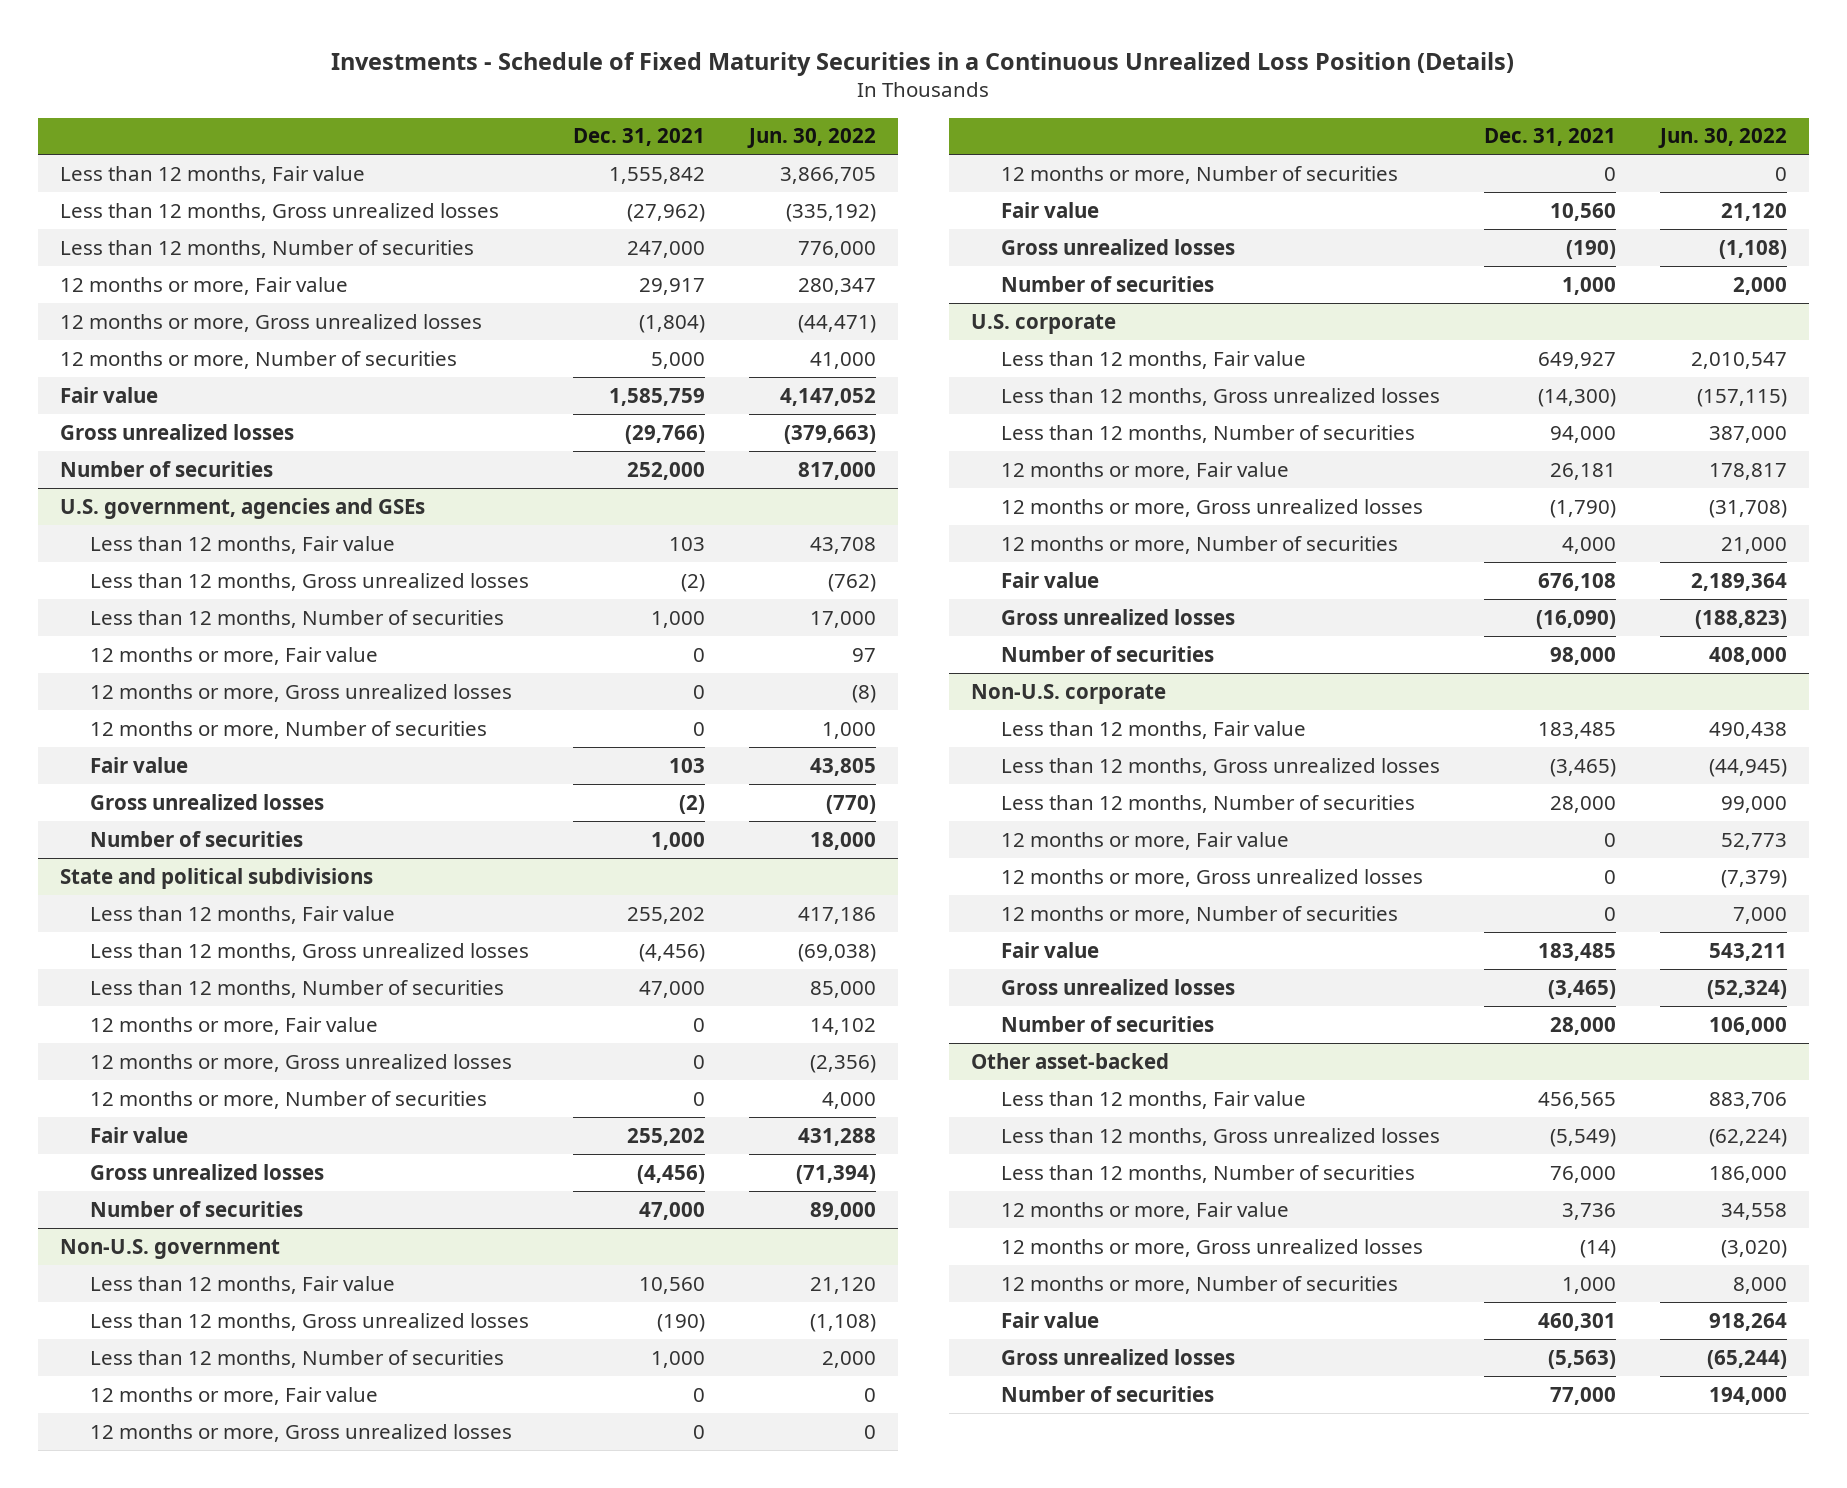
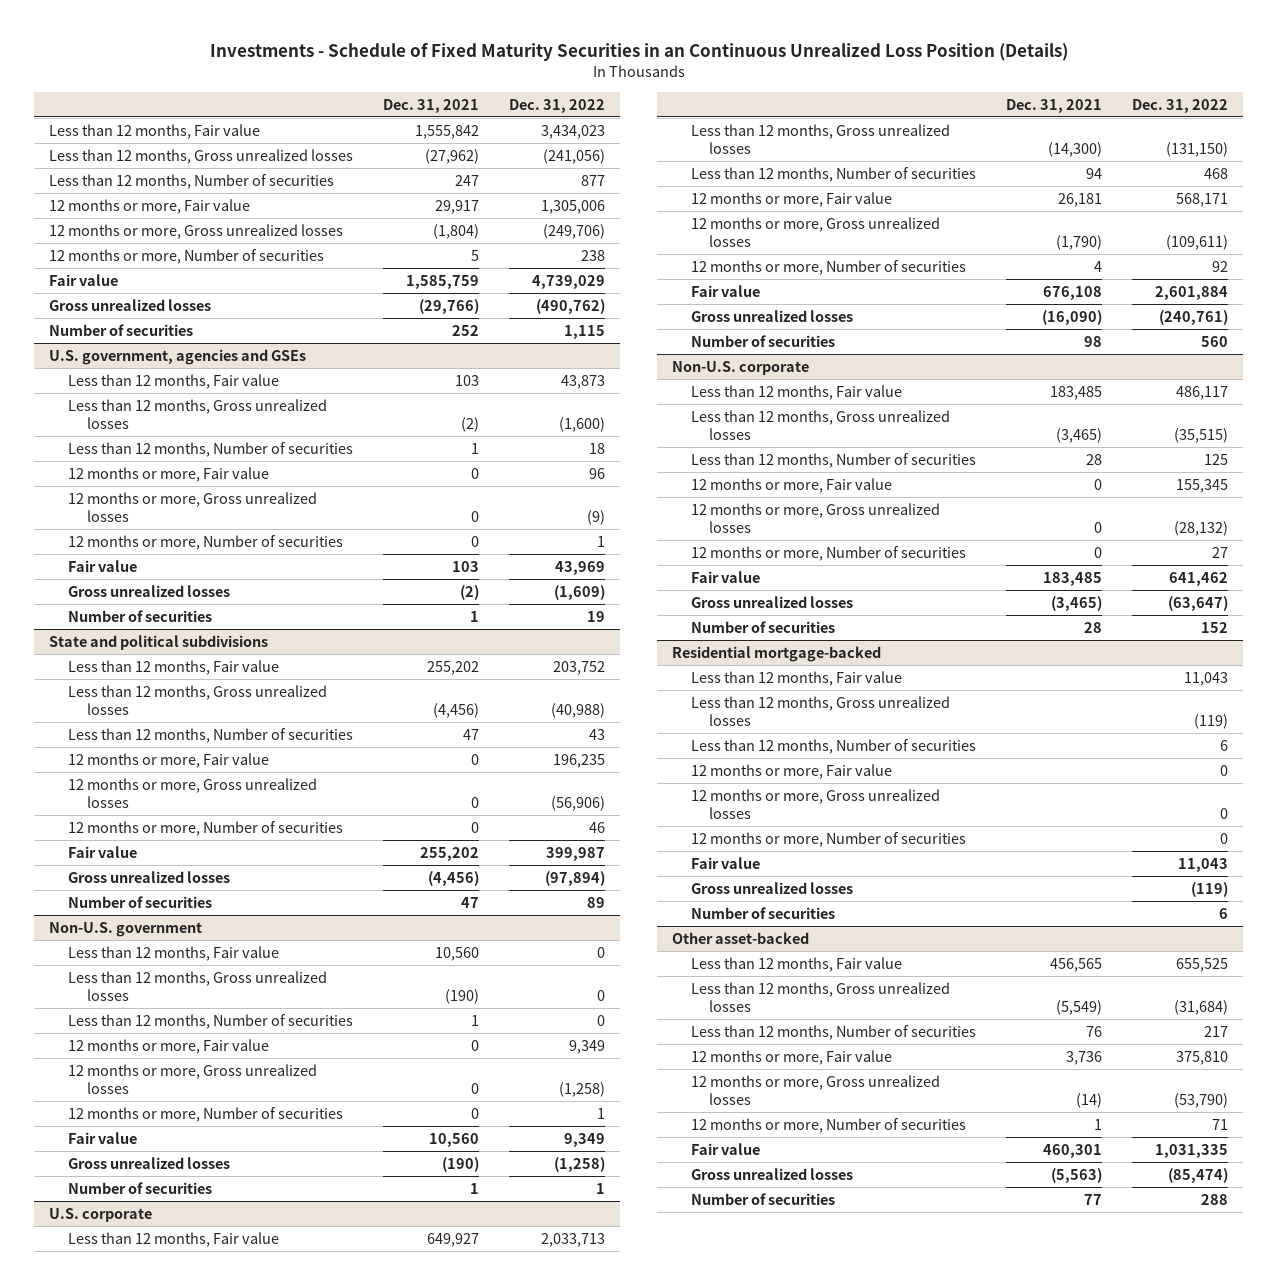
- Investments - Schedule of Fixed Maturity Securities in a Continuous Unrealized Loss Position (Details)
+ Investments - Schedule of Fixed Maturity Securities in an Continuous Unrealized Loss Position (Details)
- | Dec. 31, 2021 | Jun. 30, 2022
+ | Dec. 31, 2021 | Dec. 31, 2022
- Less than 12 months, Number of securities | 247,000 | 776,000
+ Less than 12 months, Number of securities | 247 | 877
- 12 months or more, Number of securities | 5,000 | 41,000
+ 12 months or more, Number of securities | 5 | 238
- Number of securities | 252,000 | 817,000
+ Number of securities | 252 | 1,115
@ U.S. government, agencies and GSEs
- Less than 12 months, Number of securities | 1,000 | 17,000
+ Less than 12 months, Number of securities | 1 | 18
- Number of securities | 1,000 | 18,000
+ Number of securities | 1 | 19
@ State and political subdivisions
- Less than 12 months, Number of securities | 47,000 | 85,000
+ Less than 12 months, Number of securities | 47 | 43
- Number of securities | 47,000 | 89,000
+ Number of securities | 47 | 89
@ Non-U.S. government
- Less than 12 months, Number of securities | 1,000 | 2,000
+ Less than 12 months, Number of securities | 1 | 0
- Number of securities | 1,000 | 2,000
+ Number of securities | 1 | 1
@ U.S. corporate
- Less than 12 months, Number of securities | 94,000 | 387,000
+ Less than 12 months, Number of securities | 94 | 468
- 12 months or more, Number of securities | 4,000 | 21,000
+ 12 months or more, Number of securities | 4 | 92
- Number of securities | 98,000 | 408,000
+ Number of securities | 98 | 560
@ Non-U.S. corporate
- Less than 12 months, Number of securities | 28,000 | 99,000
+ Less than 12 months, Number of securities | 28 | 125
- Number of securities | 28,000 | 106,000
+ Number of securities | 28 | 152
+ Residential mortgage-backed
+ Less than 12 months, Fair value | | 11,043
+ Less than 12 months, Gross unrealized losses | | (119)
+ Less than 12 months, Number of securities | | 6
+ 12 months or more, Fair value | | 0
+ 12 months or more, Gross unrealized losses | | 0
+ 12 months or more, Number of securities | | 0
+ Fair value | | 11,043
+ Gross unrealized losses | | (119)
+ Number of securities | | 6
@ Other asset-backed
- Less than 12 months, Number of securities | 76,000 | 186,000
+ Less than 12 months, Number of securities | 76 | 217
- 12 months or more, Number of securities | 1,000 | 8,000
+ 12 months or more, Number of securities | 1 | 71
- Number of securities | 77,000 | 194,000
+ Number of securities | 77 | 288

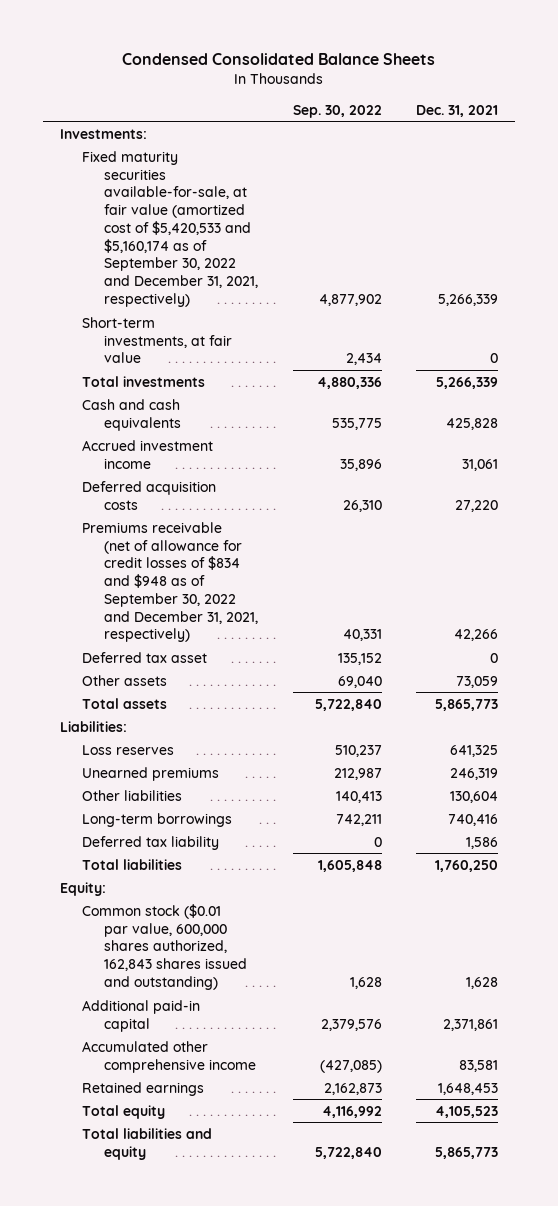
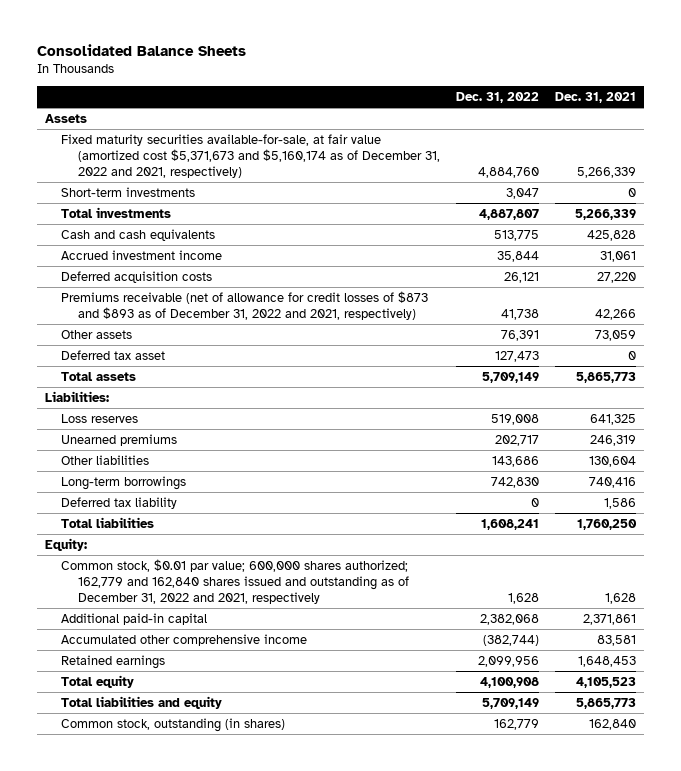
- Condensed Consolidated Balance Sheets
+ Consolidated Balance Sheets
- | Sep. 30, 2022 | Dec. 31, 2021
+ | Dec. 31, 2022 | Dec. 31, 2021
- Investments:
- Fixed maturity securities available-for-sale, at fair value (amortized cost of $5,420,533 and $5,160,174 as of September 30, 2022 and December 31, 2021, respectively) | 4,877,902 | 5,266,339
- Short-term investments, at fair value | 2,434 | 0
+ Assets
+ Fixed maturity securities available-for-sale, at fair value (amortized cost $5,371,673 and $5,160,174 as of December 31, 2022 and 2021, respectively) | 4,884,760 | 5,266,339
+ Short-term investments | 3,047 | 0
- Premiums receivable (net of allowance for credit losses of $834 and $948 as of September 30, 2022 and December 31, 2021, respectively) | 40,331 | 42,266
+ Premiums receivable (net of allowance for credit losses of $873 and $893 as of December 31, 2022 and 2021, respectively) | 41,738 | 42,266
moved down: Deferred tax asset | 127,473 | 0
- Common stock ($0.01 par value, 600,000 shares authorized, 162,843 shares issued and outstanding) | 1,628 | 1,628
+ Common stock, $0.01 par value; 600,000 shares authorized; 162,779 and 162,840 shares issued and outstanding as of December 31, 2022 and 2021, respectively | 1,628 | 1,628
+ Common stock, outstanding (in shares) | 162,779 | 162,840

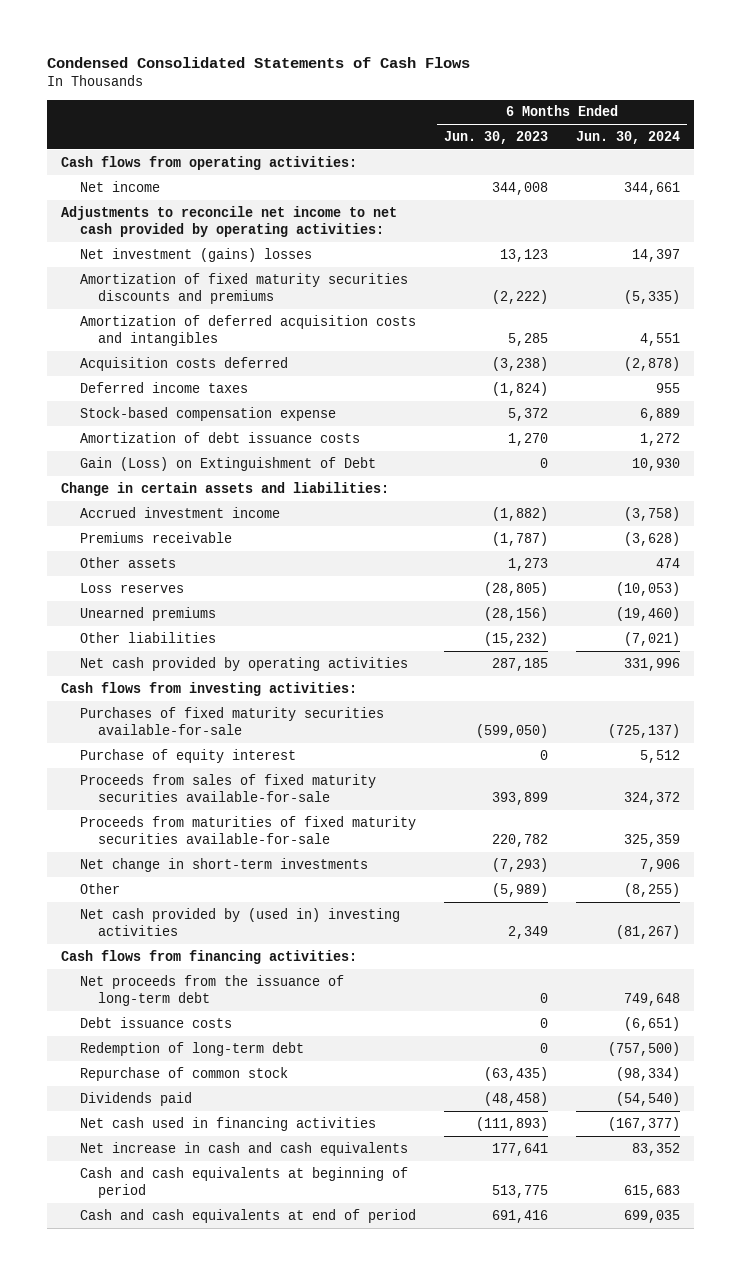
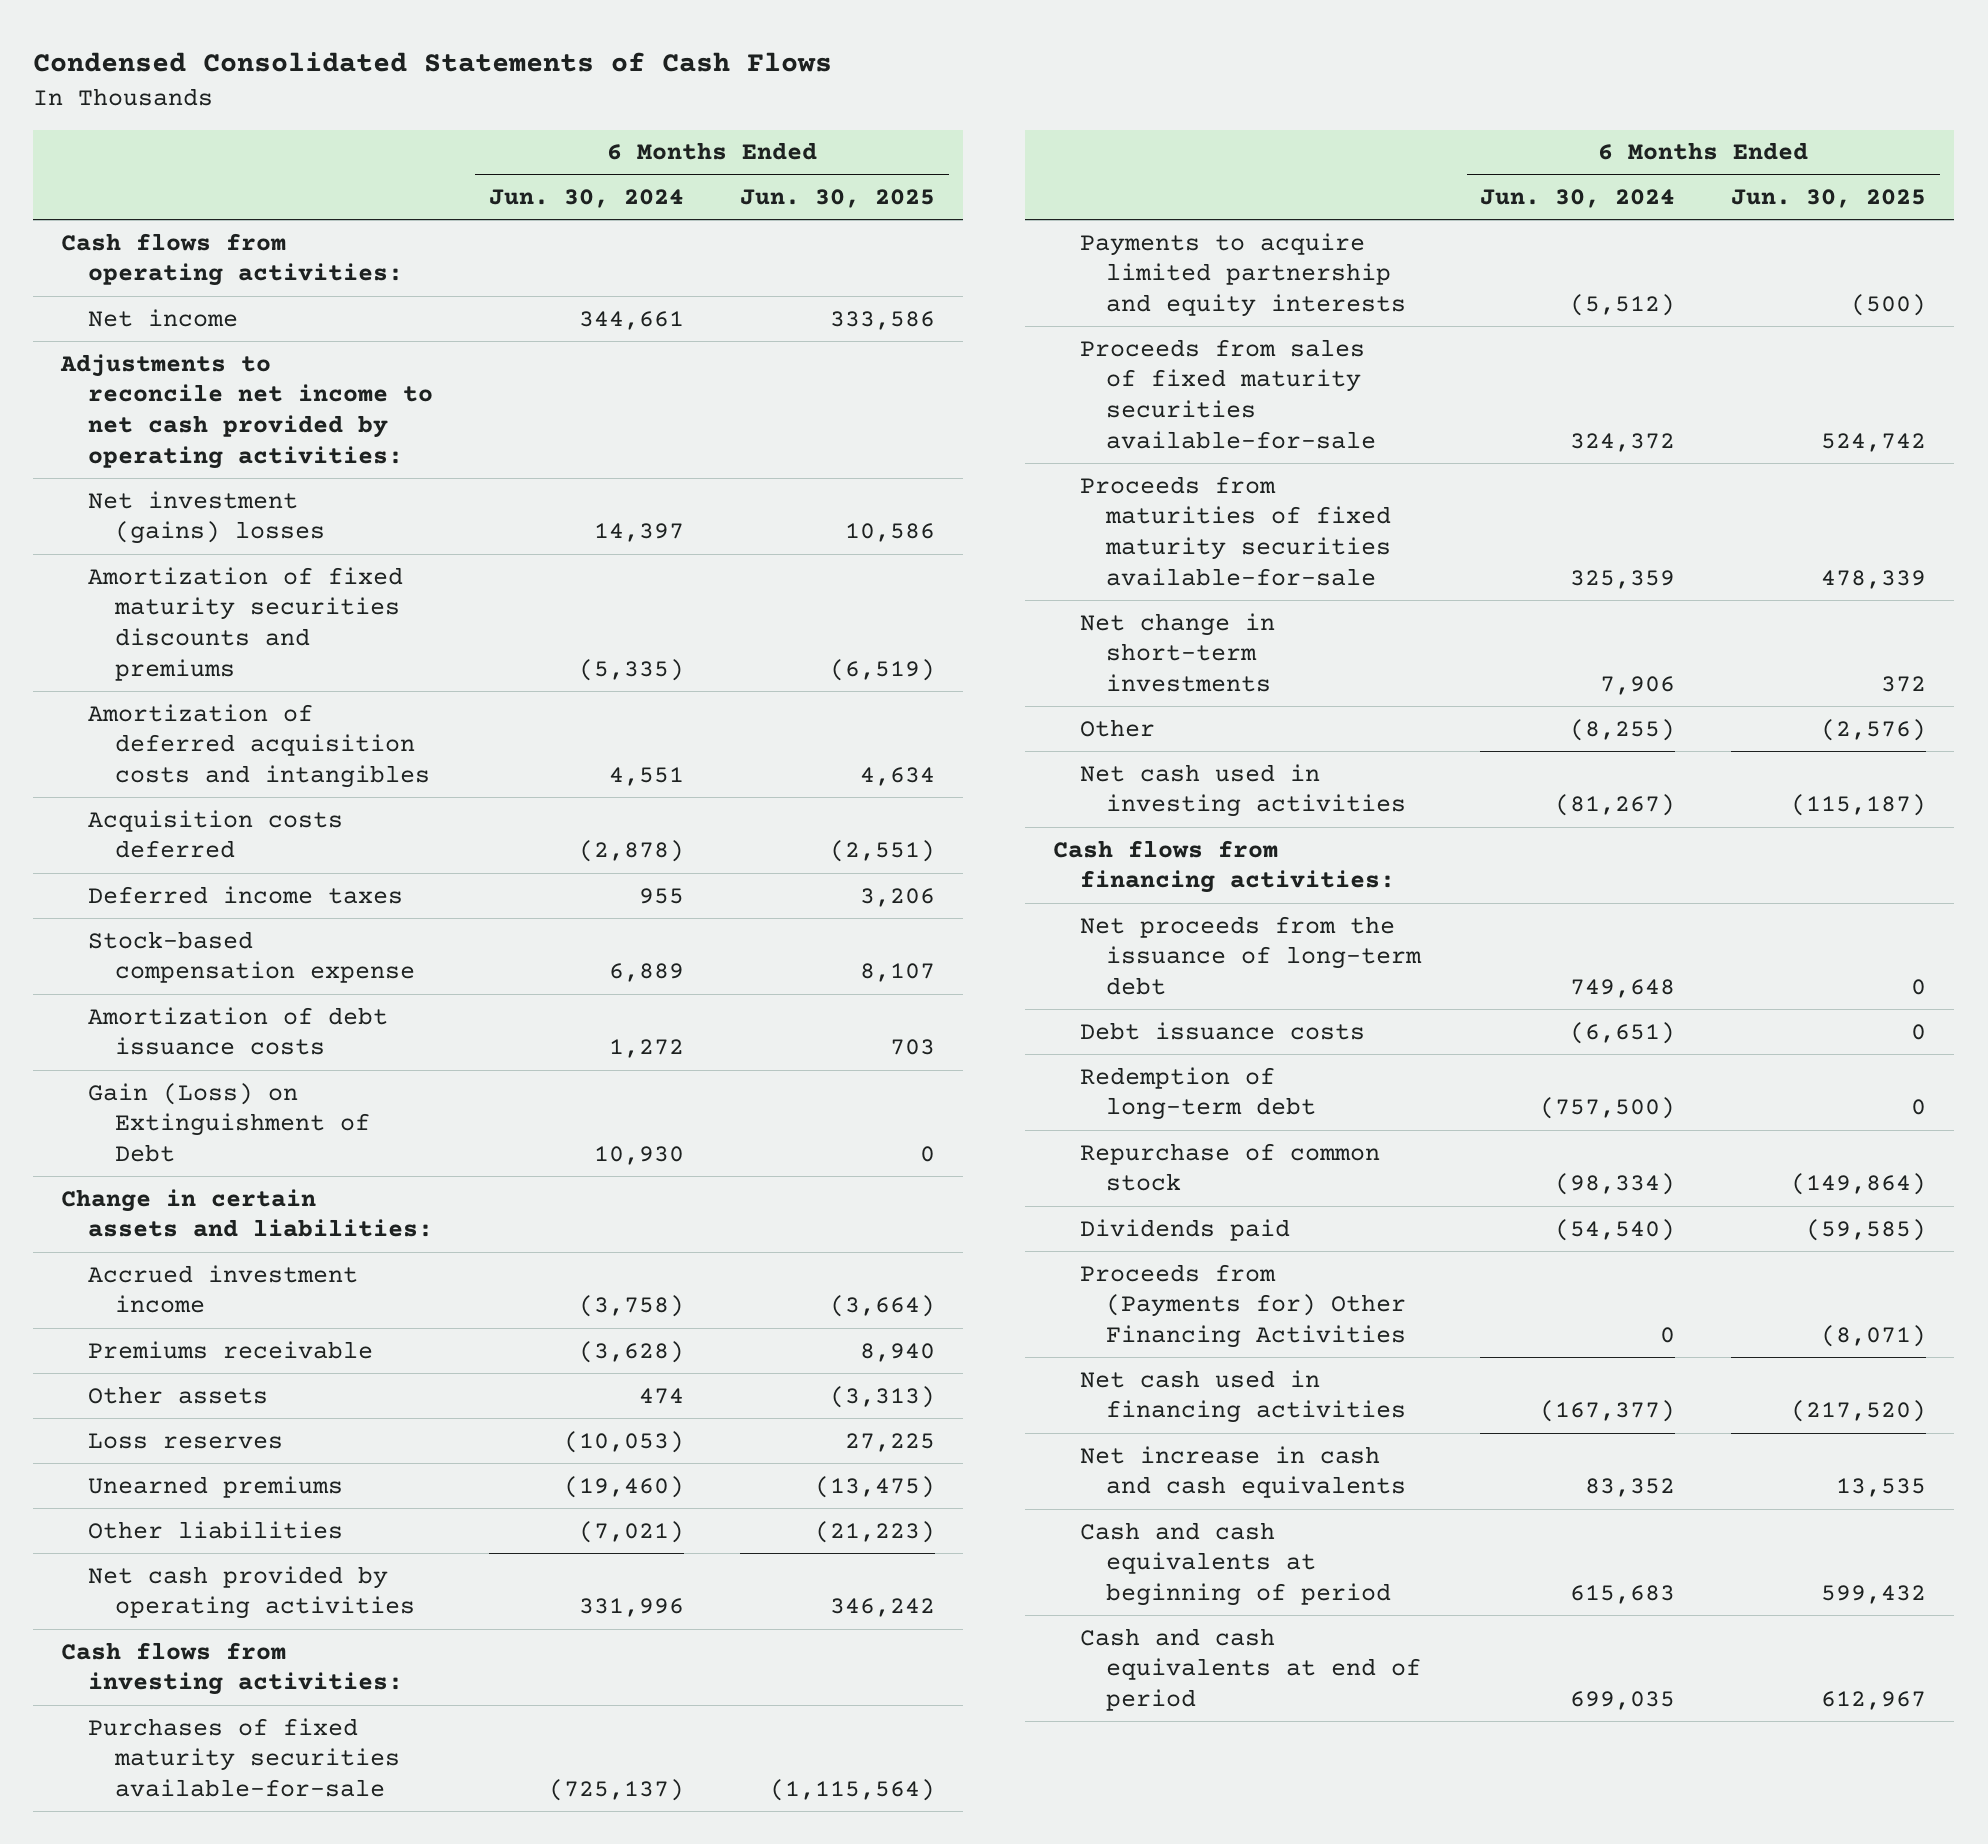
- | 6 Months Ended Jun. 30, 2023 | 6 Months Ended Jun. 30, 2024
+ | 6 Months Ended Jun. 30, 2024 | 6 Months Ended Jun. 30, 2025
- Purchase of equity interest | 0 | 5,512
+ Payments to acquire limited partnership and equity interests | (5,512) | (500)
- Net cash provided by (used in) investing activities | 2,349 | (81,267)
+ Net cash used in investing activities | (81,267) | (115,187)
+ Proceeds from (Payments for) Other Financing Activities | 0 | (8,071)

